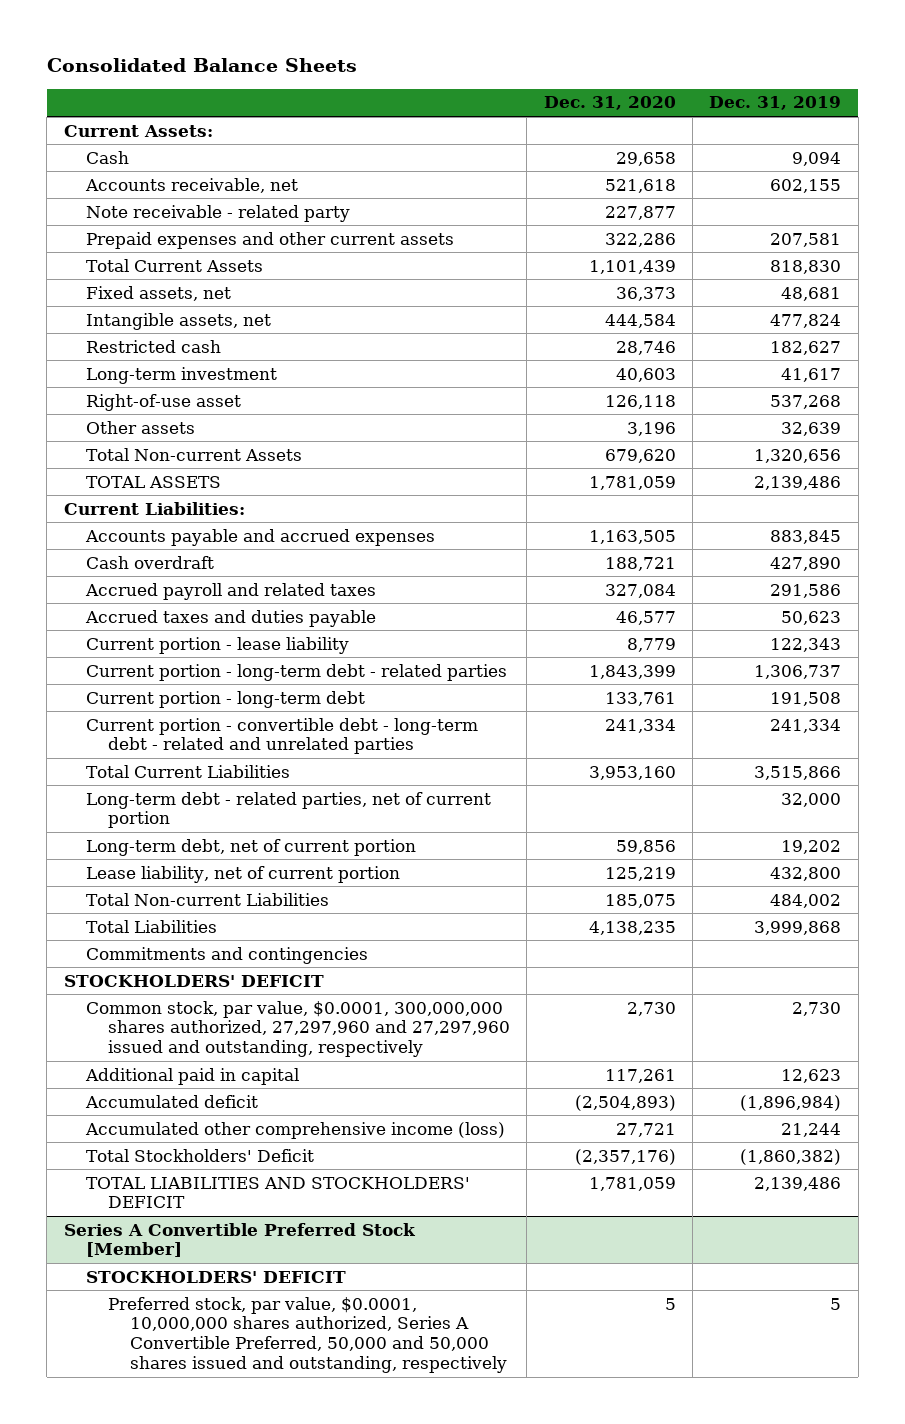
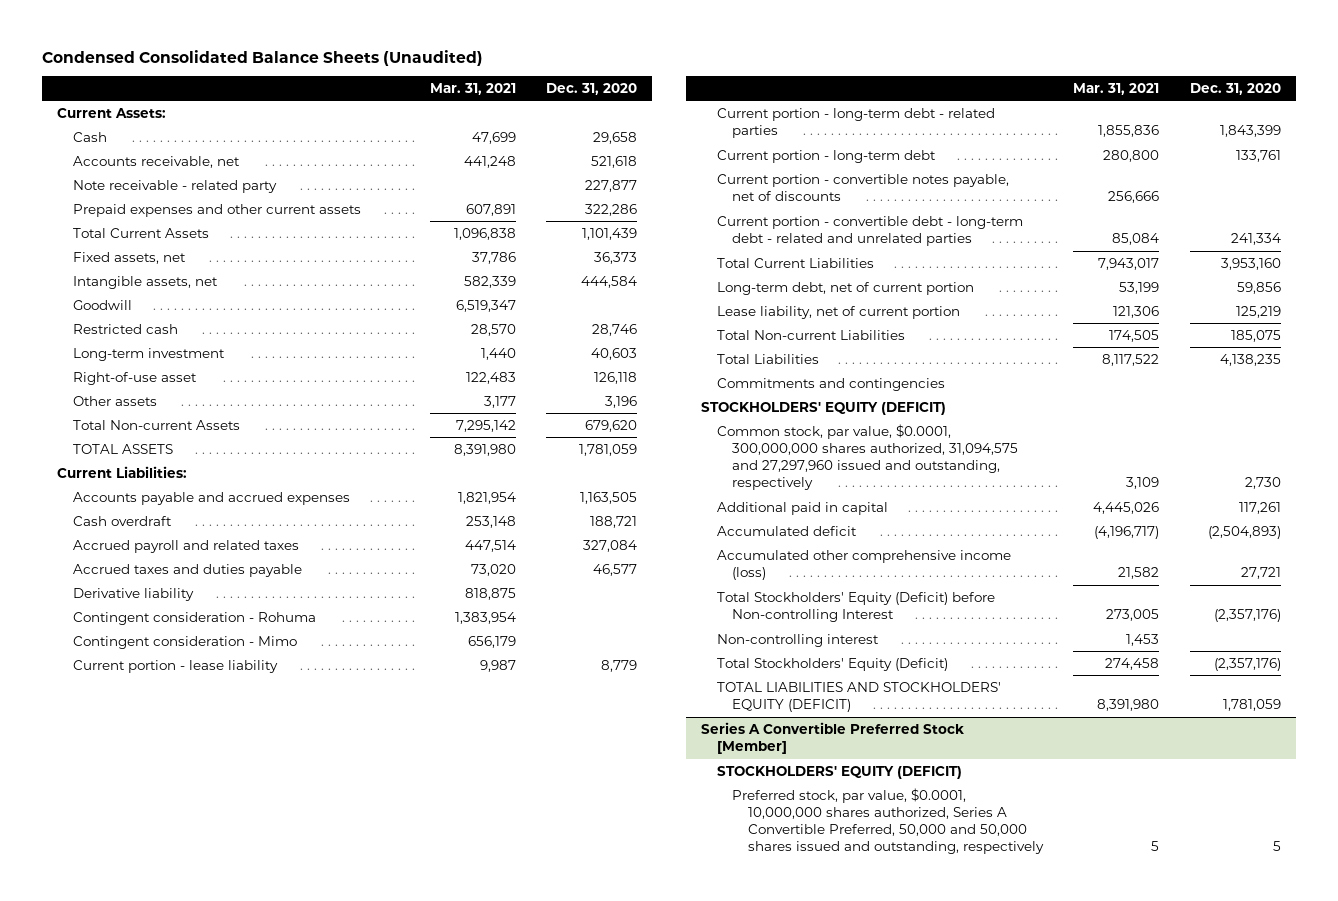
- Consolidated Balance Sheets
+ Condensed Consolidated Balance Sheets (Unaudited)
- | Dec. 31, 2020 | Dec. 31, 2019
+ | Mar. 31, 2021 | Dec. 31, 2020
+ Goodwill | 6,519,347 |
+ Derivative liability | 818,875 |
+ Contingent consideration - Rohuma | 1,383,954 |
+ Contingent consideration - Mimo | 656,179 |
+ Current portion - convertible notes payable, net of discounts | 256,666 |
- Long-term debt - related parties, net of current portion | | 32,000
- STOCKHOLDERS' DEFICIT
- Common stock, par value, $0.0001, 300,000,000 shares authorized, 27,297,960 and 27,297,960 issued and outstanding, respectively | 2,730 | 2,730
+ STOCKHOLDERS' EQUITY (DEFICIT)
+ Common stock, par value, $0.0001, 300,000,000 shares authorized, 31,094,575 and 27,297,960 issued and outstanding, respectively | 3,109 | 2,730
- Total Stockholders' Deficit | (2,357,176) | (1,860,382)
- TOTAL LIABILITIES AND STOCKHOLDERS' DEFICIT | 1,781,059 | 2,139,486
+ Total Stockholders' Equity (Deficit) before Non-controlling Interest | 273,005 | (2,357,176)
+ Non-controlling interest | 1,453 |
+ Total Stockholders' Equity (Deficit) | 274,458 | (2,357,176)
+ TOTAL LIABILITIES AND STOCKHOLDERS' EQUITY (DEFICIT) | 8,391,980 | 1,781,059
@ Series A Convertible Preferred Stock [Member]
- STOCKHOLDERS' DEFICIT
+ STOCKHOLDERS' EQUITY (DEFICIT)

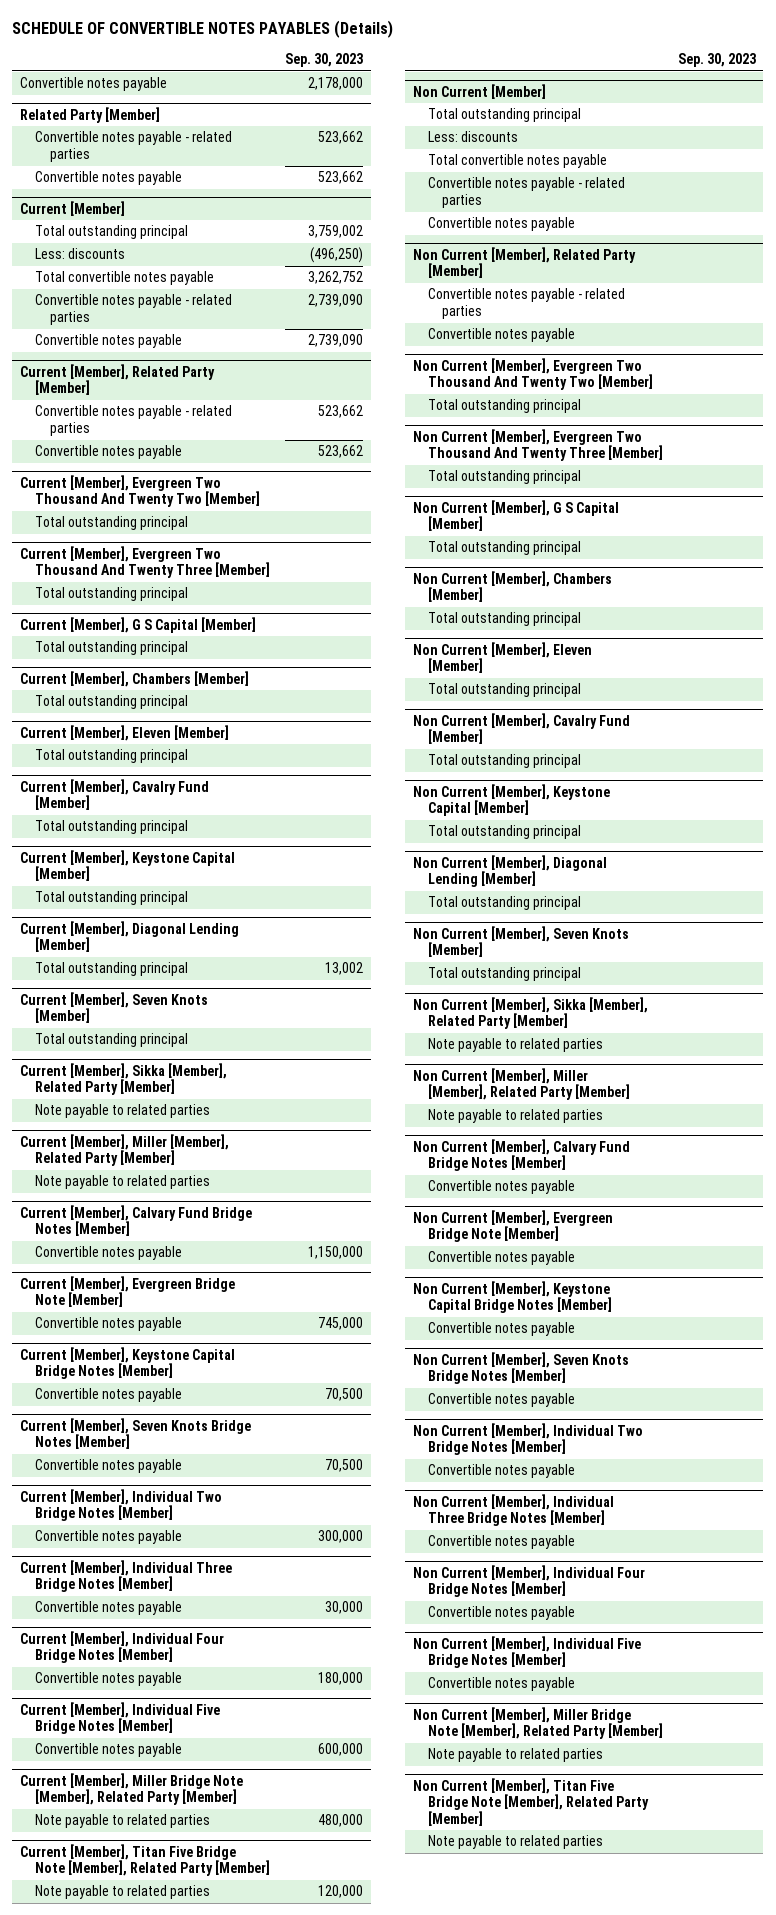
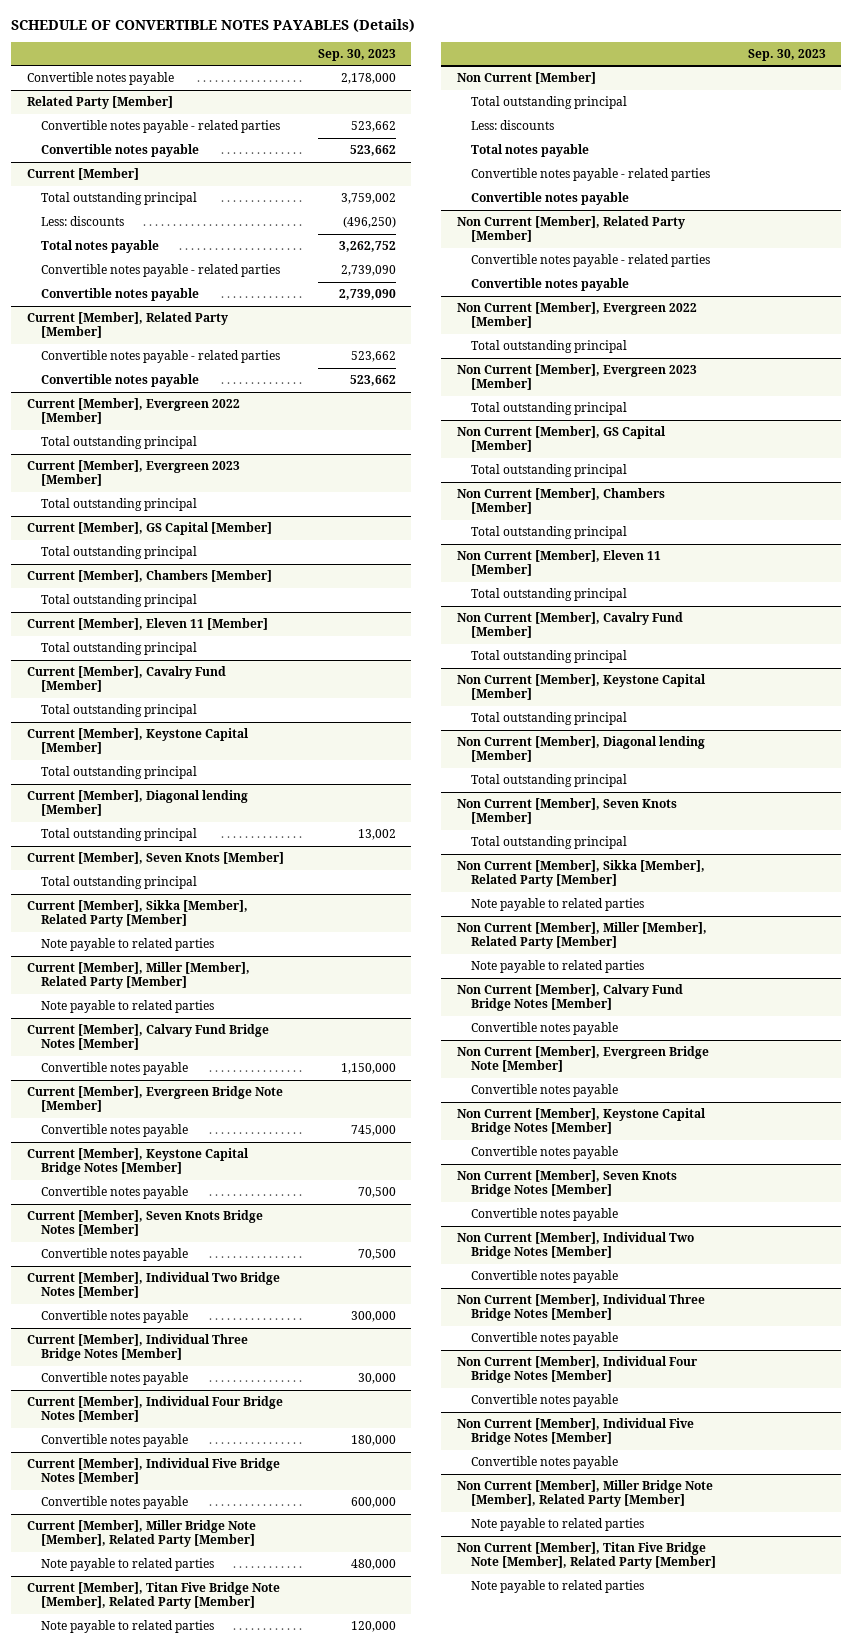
@ Current [Member]
- Total convertible notes payable | 3,262,752
+ Total notes payable | 3,262,752
- Current [Member], Evergreen Two Thousand And Twenty Two [Member]
+ Current [Member], Evergreen 2022 [Member]
- Current [Member], Evergreen Two Thousand And Twenty Three [Member]
+ Current [Member], Evergreen 2023 [Member]
- Current [Member], G S Capital [Member]
+ Current [Member], GS Capital [Member]
- Current [Member], Eleven [Member]
+ Current [Member], Eleven 11 [Member]
- Current [Member], Diagonal Lending [Member]
+ Current [Member], Diagonal lending [Member]
@ Non Current [Member]
- Total convertible notes payable
+ Total notes payable
- Non Current [Member], Evergreen Two Thousand And Twenty Two [Member]
+ Non Current [Member], Evergreen 2022 [Member]
- Non Current [Member], Evergreen Two Thousand And Twenty Three [Member]
+ Non Current [Member], Evergreen 2023 [Member]
- Non Current [Member], G S Capital [Member]
+ Non Current [Member], GS Capital [Member]
- Non Current [Member], Eleven [Member]
+ Non Current [Member], Eleven 11 [Member]
- Non Current [Member], Diagonal Lending [Member]
+ Non Current [Member], Diagonal lending [Member]

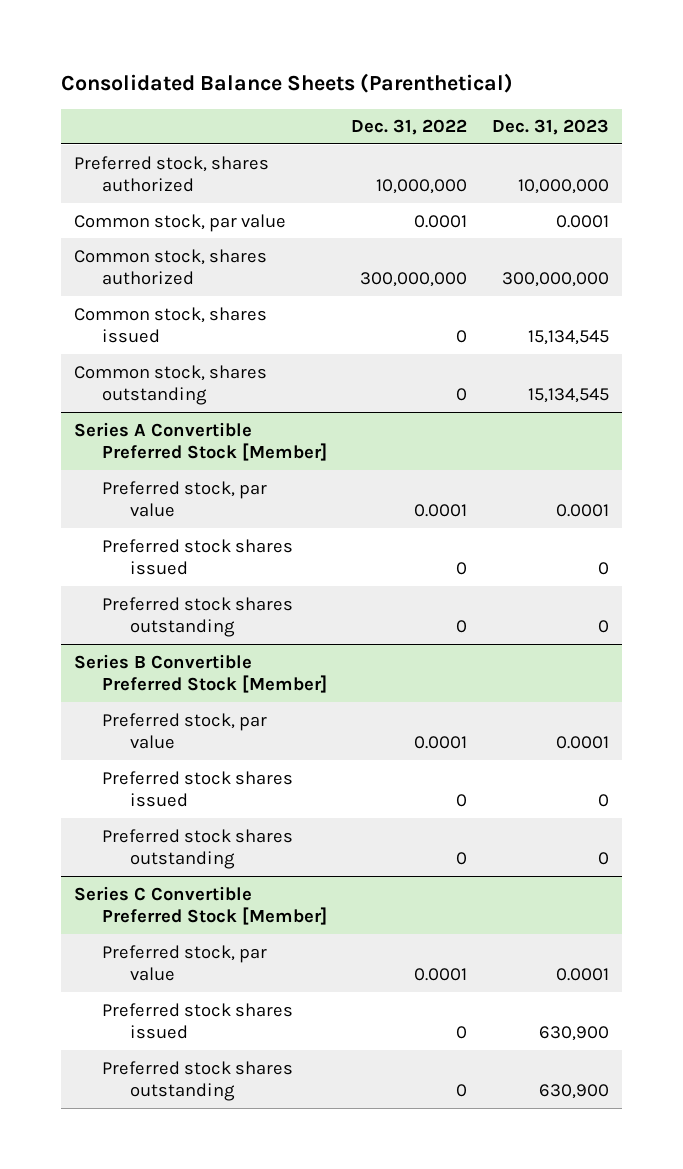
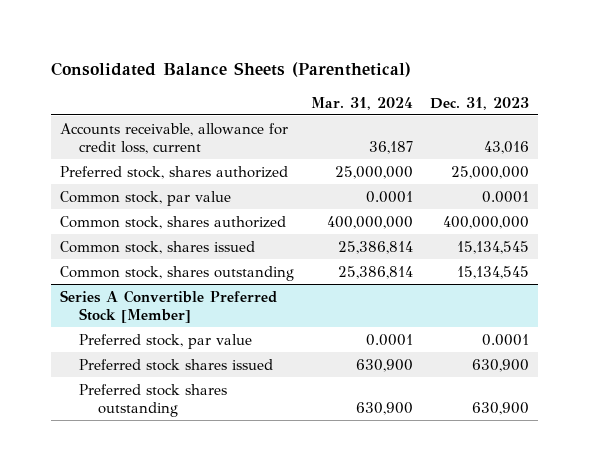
- | Dec. 31, 2022 | Dec. 31, 2023
+ | Mar. 31, 2024 | Dec. 31, 2023
- Preferred stock, shares authorized | 10,000,000 | 10,000,000
+ Accounts receivable, allowance for credit loss, current | 36,187 | 43,016
+ Preferred stock, shares authorized | 25,000,000 | 25,000,000
- Common stock, shares authorized | 300,000,000 | 300,000,000
+ Common stock, shares authorized | 400,000,000 | 400,000,000
@ Series A Convertible Preferred Stock [Member]
- Preferred stock shares issued | 0 | 0
- Preferred stock shares outstanding | 0 | 0
- Series B Convertible Preferred Stock [Member]
- Preferred stock, par value | 0.0001 | 0.0001
- Preferred stock shares issued | 0 | 0
- Preferred stock shares outstanding | 0 | 0
- Series C Convertible Preferred Stock [Member]
- Preferred stock, par value | 0.0001 | 0.0001

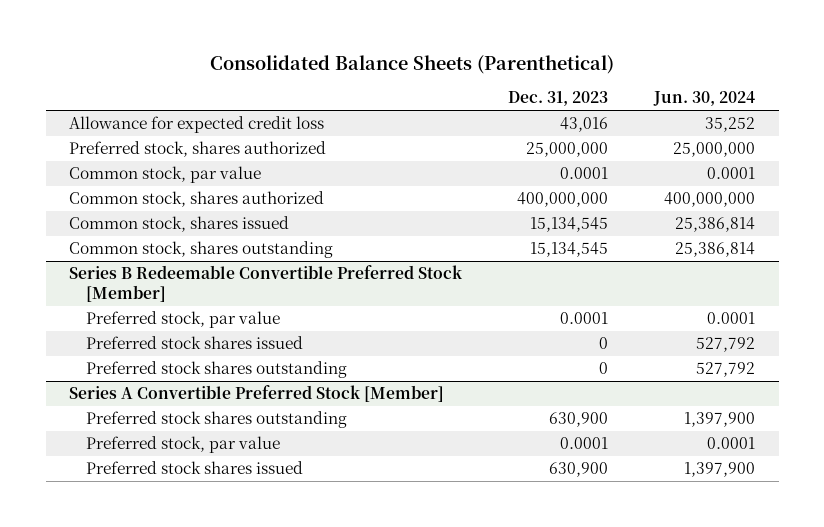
- | Mar. 31, 2024 | Dec. 31, 2023
+ | Dec. 31, 2023 | Jun. 30, 2024
- Accounts receivable, allowance for credit loss, current | 36,187 | 43,016
+ Allowance for expected credit loss | 43,016 | 35,252
+ Series B Redeemable Convertible Preferred Stock [Member]
+ Preferred stock, par value | 0.0001 | 0.0001
+ Preferred stock shares issued | 0 | 527,792
+ Preferred stock shares outstanding | 0 | 527,792
@ Series A Convertible Preferred Stock [Member]
moved up: Preferred stock shares outstanding | 630,900 | 1,397,900

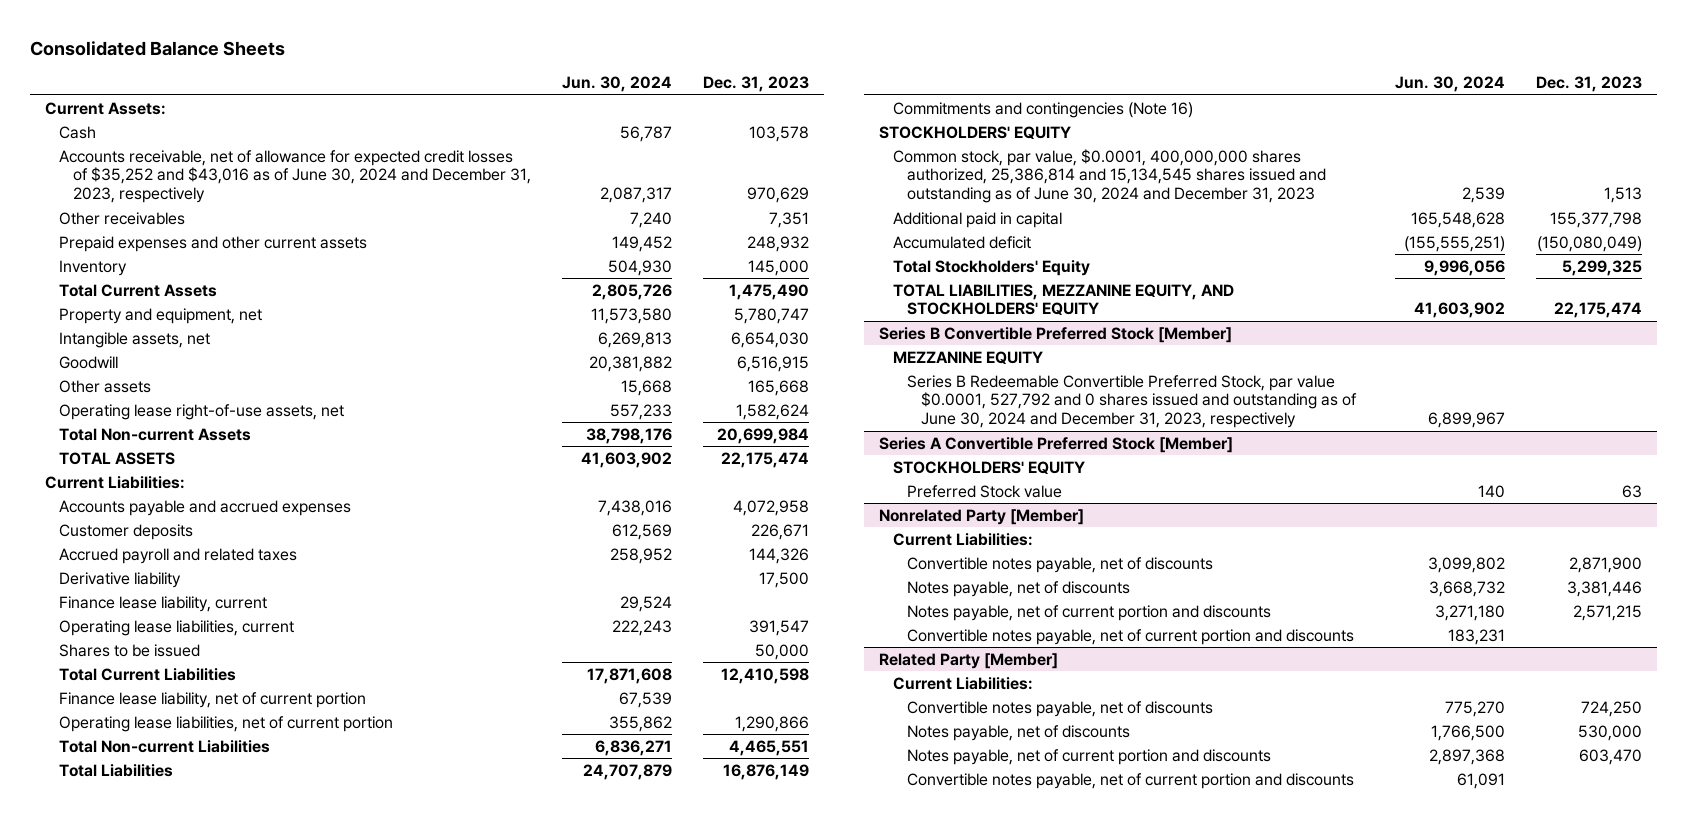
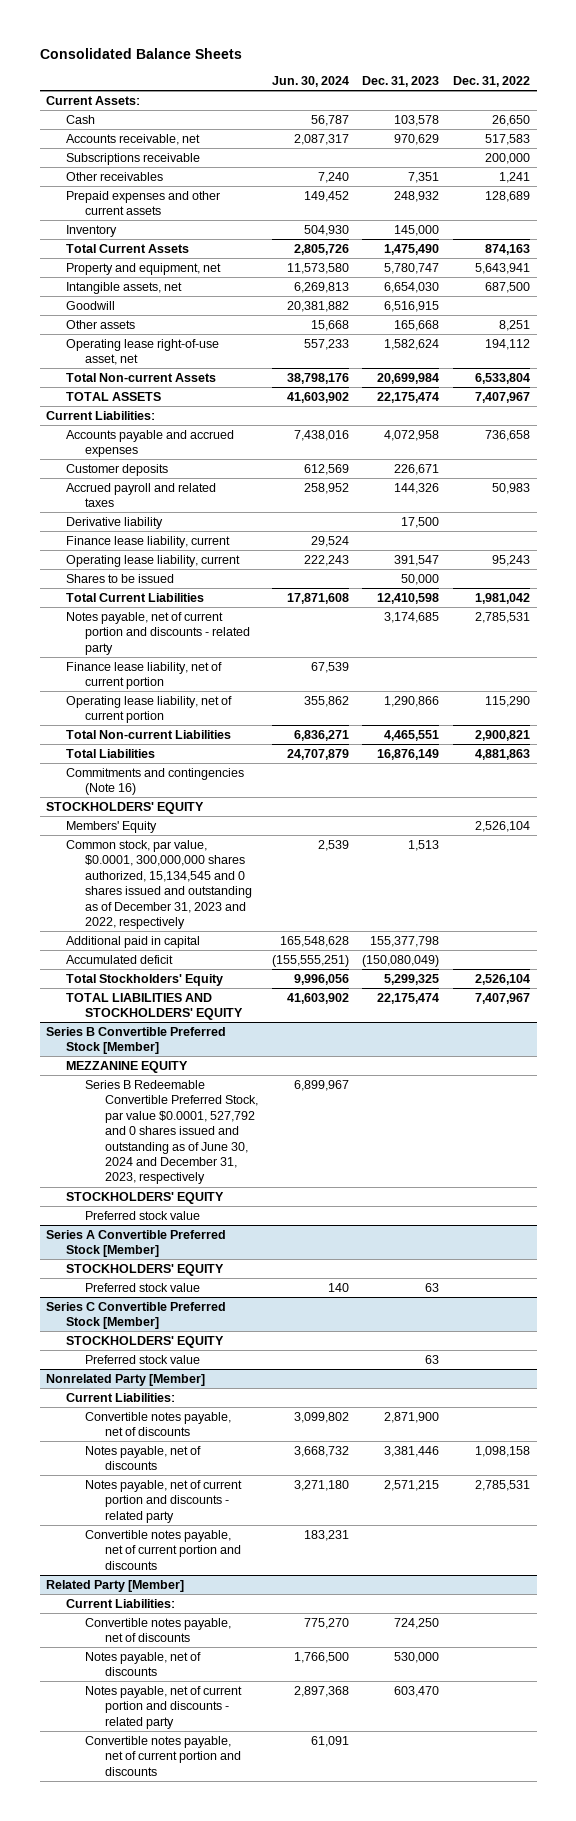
- | Jun. 30, 2024 | Dec. 31, 2023
+ | Jun. 30, 2024 | Dec. 31, 2023 | Dec. 31, 2022
- Accounts receivable, net of allowance for expected credit losses of $35,252 and $43,016 as of June 30, 2024 and December 31, 2023, respectively | 2,087,317 | 970,629
+ Accounts receivable, net | 2,087,317 | 970,629 | 517,583
+ Subscriptions receivable | | | 200,000
- Operating lease right-of-use assets, net | 557,233 | 1,582,624
+ Operating lease right-of-use asset, net | 557,233 | 1,582,624 | 194,112
- Operating lease liabilities, current | 222,243 | 391,547
+ Operating lease liability, current | 222,243 | 391,547 | 95,243
+ Notes payable, net of current portion and discounts - related party | | 3,174,685 | 2,785,531
- Operating lease liabilities, net of current portion | 355,862 | 1,290,866
+ Operating lease liability, net of current portion | 355,862 | 1,290,866 | 115,290
- Common stock, par value, $0.0001, 400,000,000 shares authorized, 25,386,814 and 15,134,545 shares issued and outstanding as of June 30, 2024 and December 31, 2023 | 2,539 | 1,513
+ Members' Equity | | | 2,526,104
+ Common stock, par value, $0.0001, 300,000,000 shares authorized, 15,134,545 and 0 shares issued and outstanding as of December 31, 2023 and 2022, respectively | 2,539 | 1,513 |
- TOTAL LIABILITIES, MEZZANINE EQUITY, AND STOCKHOLDERS' EQUITY | 41,603,902 | 22,175,474
+ TOTAL LIABILITIES AND STOCKHOLDERS' EQUITY | 41,603,902 | 22,175,474 | 7,407,967
@ Series B Convertible Preferred Stock [Member]
+ STOCKHOLDERS' EQUITY
+ Preferred stock value
@ Series A Convertible Preferred Stock [Member]
- Preferred Stock value | 140 | 63
+ Preferred stock value | 140 | 63 |
+ Series C Convertible Preferred Stock [Member]
+ STOCKHOLDERS' EQUITY
+ Preferred stock value | | 63 |
@ Nonrelated Party [Member]
- Notes payable, net of current portion and discounts | 3,271,180 | 2,571,215
+ Notes payable, net of current portion and discounts - related party | 3,271,180 | 2,571,215 | 2,785,531
@ Related Party [Member]
- Notes payable, net of current portion and discounts | 2,897,368 | 603,470
+ Notes payable, net of current portion and discounts - related party | 2,897,368 | 603,470 |

